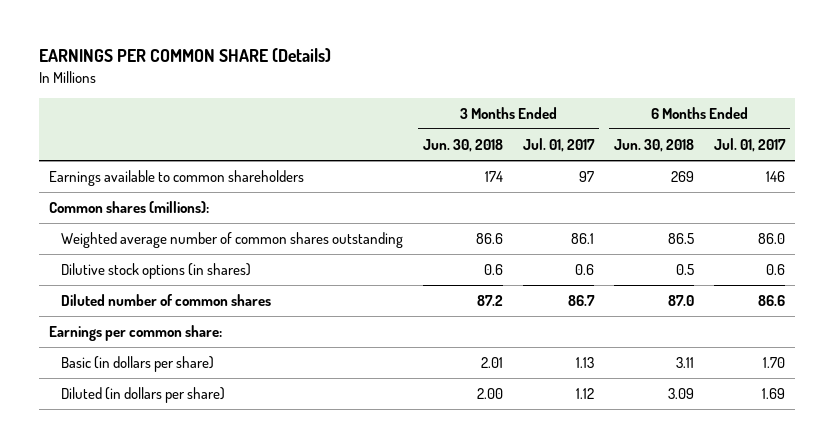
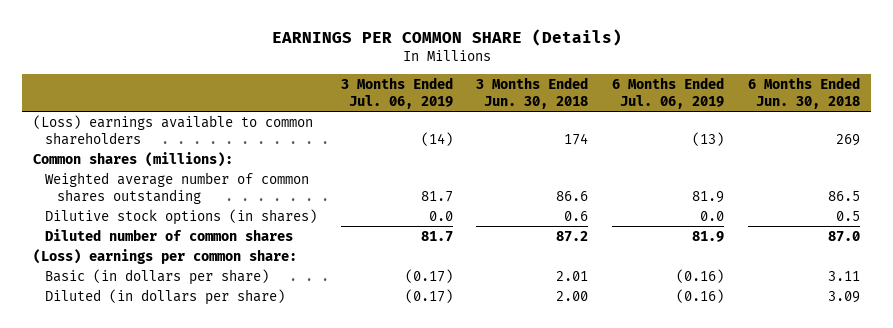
- | 3 Months Ended Jun. 30, 2018 | 3 Months Ended Jul. 01, 2017 | 6 Months Ended Jun. 30, 2018 | 6 Months Ended Jul. 01, 2017
+ | 3 Months Ended Jul. 06, 2019 | 3 Months Ended Jun. 30, 2018 | 6 Months Ended Jul. 06, 2019 | 6 Months Ended Jun. 30, 2018
- Earnings available to common shareholders | 174 | 97 | 269 | 146
+ (Loss) earnings available to common shareholders | (14) | 174 | (13) | 269
- Earnings per common share:
+ (Loss) earnings per common share:

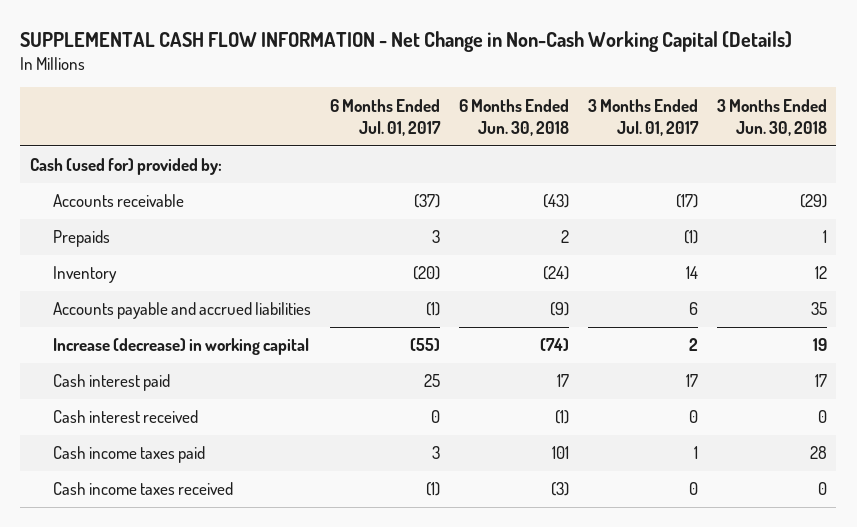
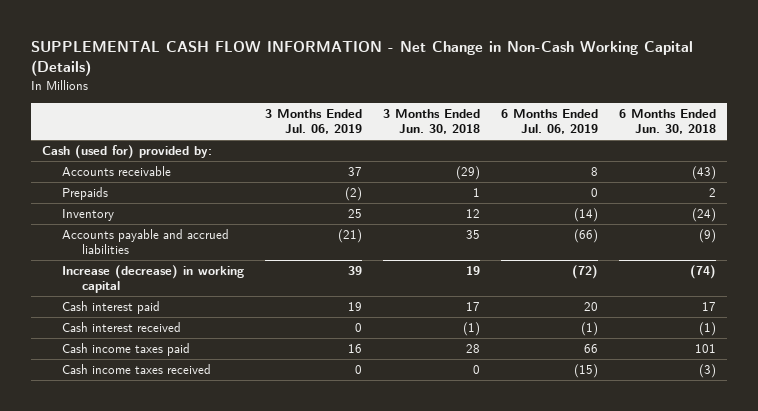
- | 6 Months Ended Jul. 01, 2017 | 6 Months Ended Jun. 30, 2018 | 3 Months Ended Jul. 01, 2017 | 3 Months Ended Jun. 30, 2018
+ | 3 Months Ended Jul. 06, 2019 | 3 Months Ended Jun. 30, 2018 | 6 Months Ended Jul. 06, 2019 | 6 Months Ended Jun. 30, 2018
- Cash interest received | 0 | (1) | 0 | 0
+ Cash interest received | 0 | (1) | (1) | (1)

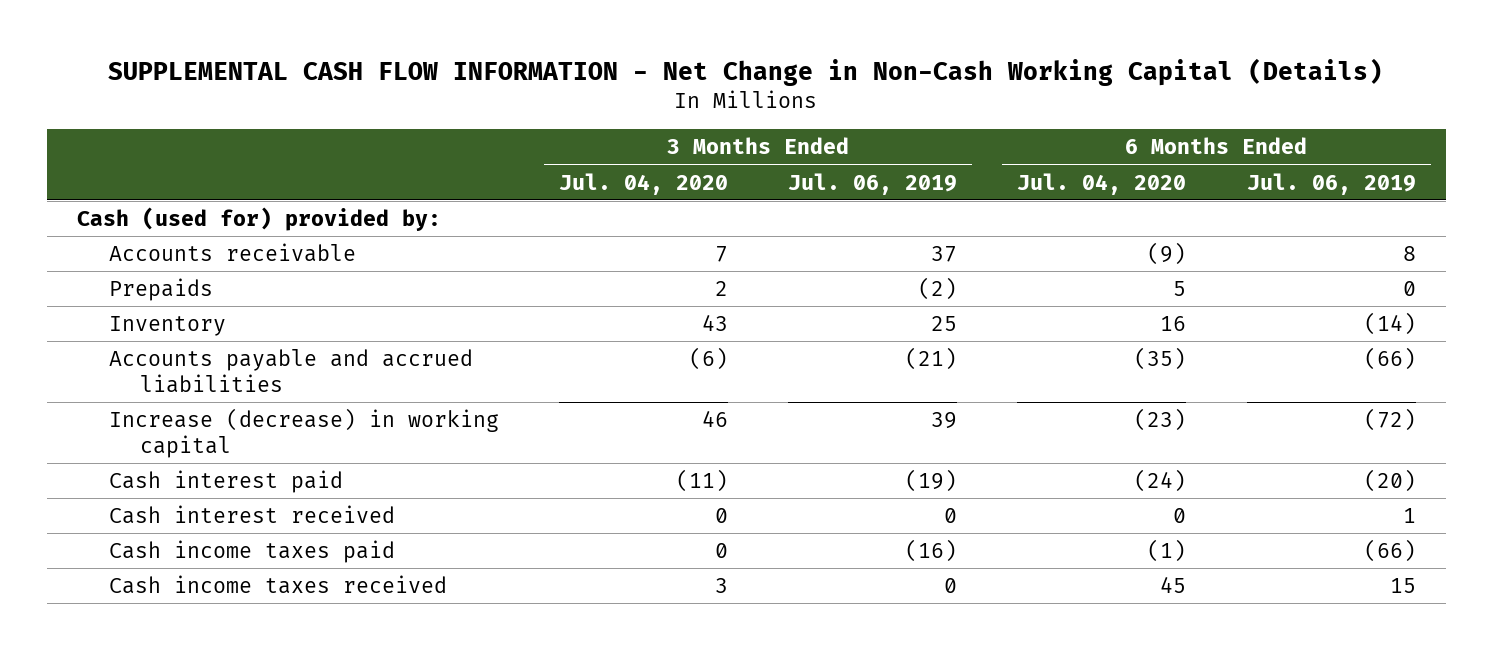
- | 3 Months Ended Jul. 06, 2019 | 3 Months Ended Jun. 30, 2018 | 6 Months Ended Jul. 06, 2019 | 6 Months Ended Jun. 30, 2018
+ | 3 Months Ended Jul. 04, 2020 | 3 Months Ended Jul. 06, 2019 | 6 Months Ended Jul. 04, 2020 | 6 Months Ended Jul. 06, 2019
- Cash interest paid | 19 | 17 | 20 | 17
- Cash interest received | 0 | (1) | (1) | (1)
- Cash income taxes paid | 16 | 28 | 66 | 101
- Cash income taxes received | 0 | 0 | (15) | (3)
+ Cash interest paid | (11) | (19) | (24) | (20)
+ Cash interest received | 0 | 0 | 0 | 1
+ Cash income taxes paid | 0 | (16) | (1) | (66)
+ Cash income taxes received | 3 | 0 | 45 | 15

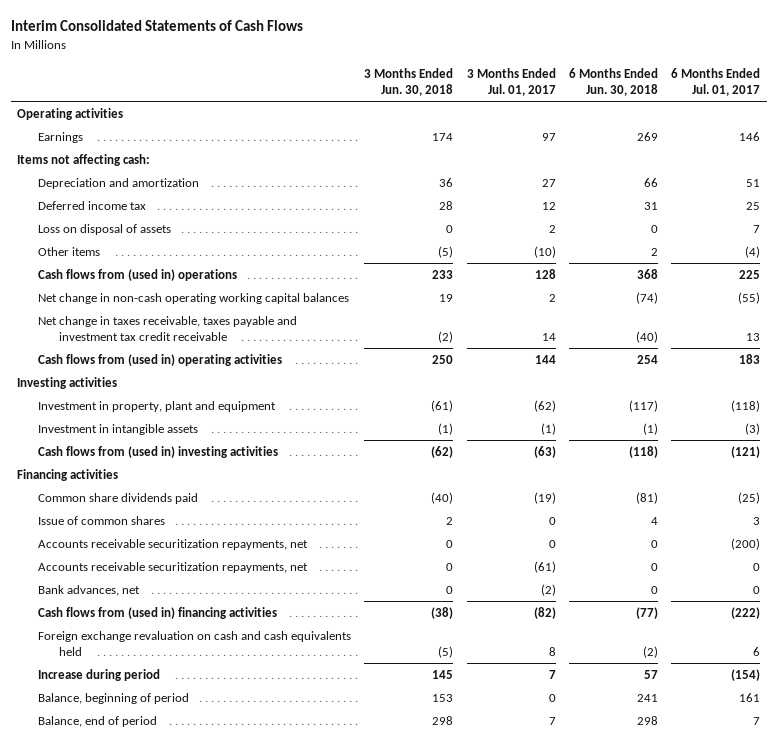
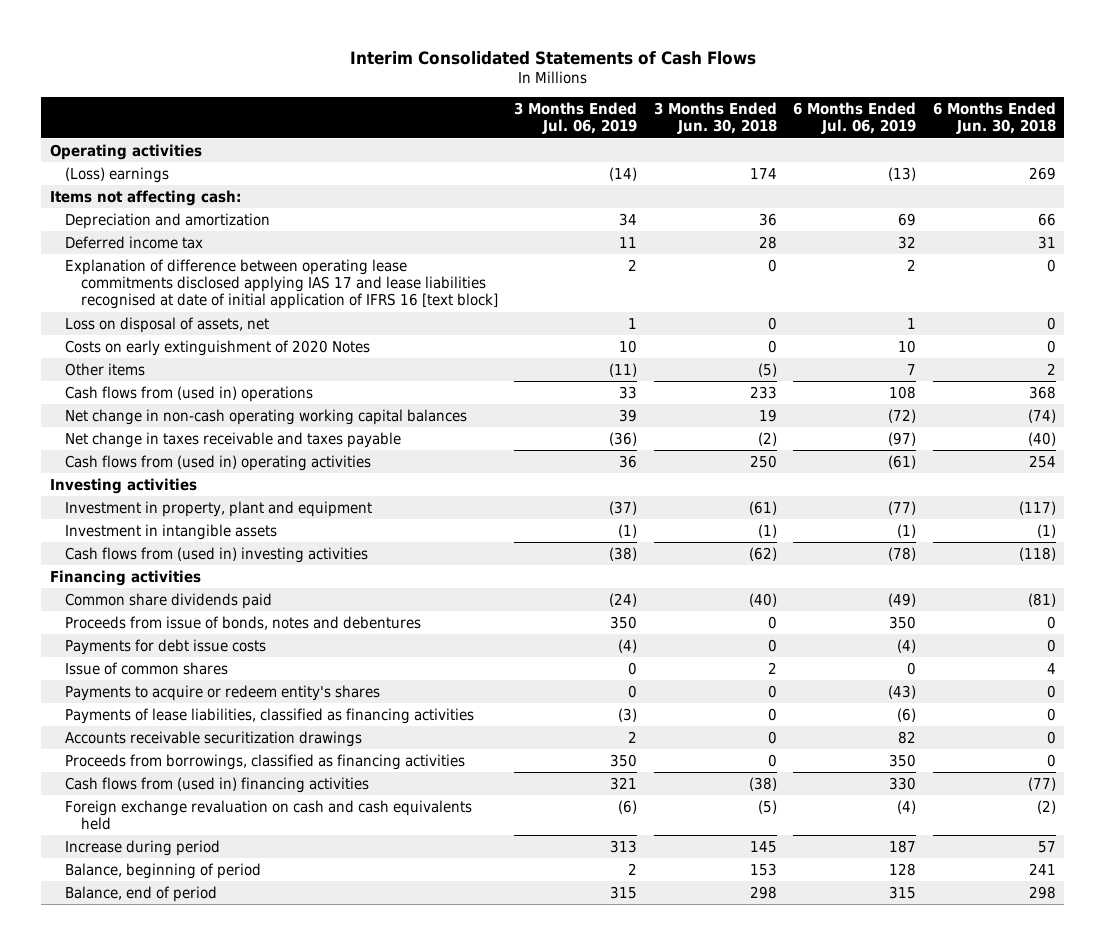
- | 3 Months Ended Jun. 30, 2018 | 3 Months Ended Jul. 01, 2017 | 6 Months Ended Jun. 30, 2018 | 6 Months Ended Jul. 01, 2017
+ | 3 Months Ended Jul. 06, 2019 | 3 Months Ended Jun. 30, 2018 | 6 Months Ended Jul. 06, 2019 | 6 Months Ended Jun. 30, 2018
- Earnings | 174 | 97 | 269 | 146
+ (Loss) earnings | (14) | 174 | (13) | 269
- Loss on disposal of assets | 0 | 2 | 0 | 7
+ Explanation of difference between operating lease commitments disclosed applying IAS 17 and lease liabilities recognised at date of initial application of IFRS 16 [text block] | 2 | 0 | 2 | 0
+ Loss on disposal of assets, net | 1 | 0 | 1 | 0
+ Costs on early extinguishment of 2020 Notes | 10 | 0 | 10 | 0
- Net change in taxes receivable, taxes payable and investment tax credit receivable | (2) | 14 | (40) | 13
+ Net change in taxes receivable and taxes payable | (36) | (2) | (97) | (40)
+ Proceeds from issue of bonds, notes and debentures | 350 | 0 | 350 | 0
+ Payments for debt issue costs | (4) | 0 | (4) | 0
- Accounts receivable securitization repayments, net | 0 | 0 | 0 | (200)
- Accounts receivable securitization repayments, net | 0 | (61) | 0 | 0
- Bank advances, net | 0 | (2) | 0 | 0
+ Payments to acquire or redeem entity's shares | 0 | 0 | (43) | 0
+ Payments of lease liabilities, classified as financing activities | (3) | 0 | (6) | 0
+ Accounts receivable securitization drawings | 2 | 0 | 82 | 0
+ Proceeds from borrowings, classified as financing activities | 350 | 0 | 350 | 0

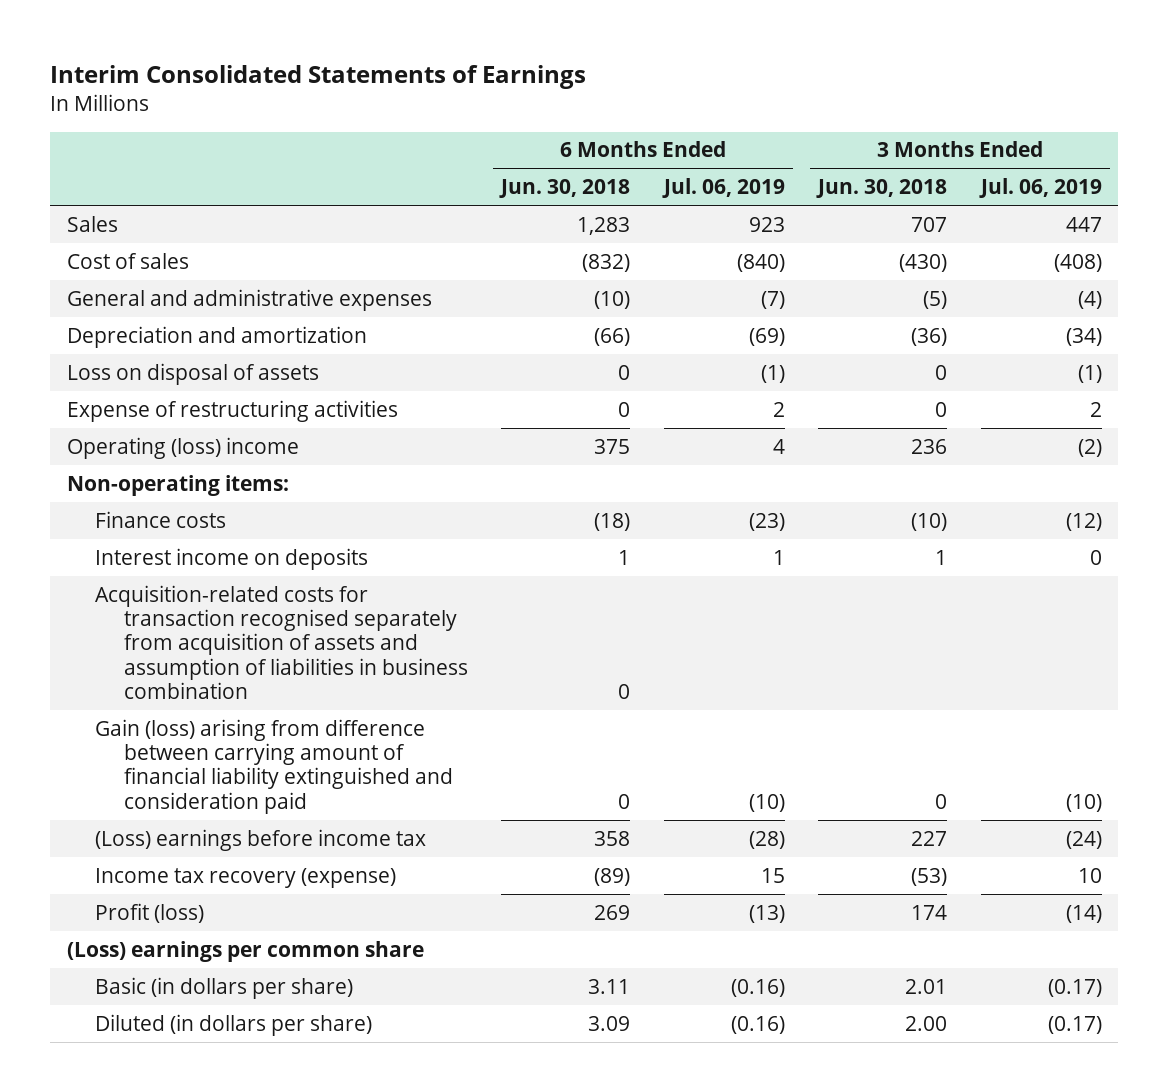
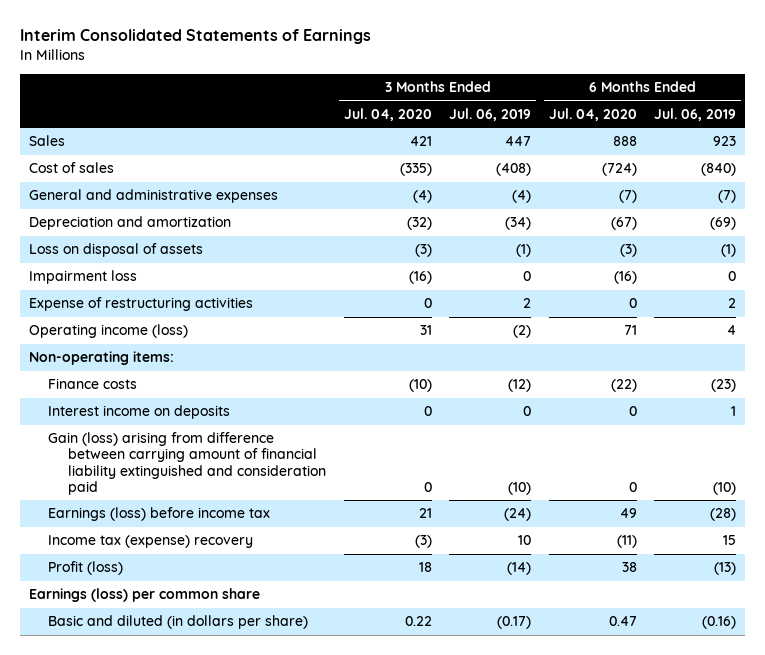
- | 6 Months Ended Jun. 30, 2018 | 6 Months Ended Jul. 06, 2019 | 3 Months Ended Jun. 30, 2018 | 3 Months Ended Jul. 06, 2019
+ | 3 Months Ended Jul. 04, 2020 | 3 Months Ended Jul. 06, 2019 | 6 Months Ended Jul. 04, 2020 | 6 Months Ended Jul. 06, 2019
+ Impairment loss | (16) | 0 | (16) | 0
- Operating (loss) income | 375 | 4 | 236 | (2)
+ Operating income (loss) | 31 | (2) | 71 | 4
- Acquisition-related costs for transaction recognised separately from acquisition of assets and assumption of liabilities in business combination | 0 | | |
- (Loss) earnings before income tax | 358 | (28) | 227 | (24)
- Income tax recovery (expense) | (89) | 15 | (53) | 10
+ Earnings (loss) before income tax | 21 | (24) | 49 | (28)
+ Income tax (expense) recovery | (3) | 10 | (11) | 15
- (Loss) earnings per common share
- Basic (in dollars per share) | 3.11 | (0.16) | 2.01 | (0.17)
- Diluted (in dollars per share) | 3.09 | (0.16) | 2.00 | (0.17)
+ Earnings (loss) per common share
+ Basic and diluted (in dollars per share) | 0.22 | (0.17) | 0.47 | (0.16)

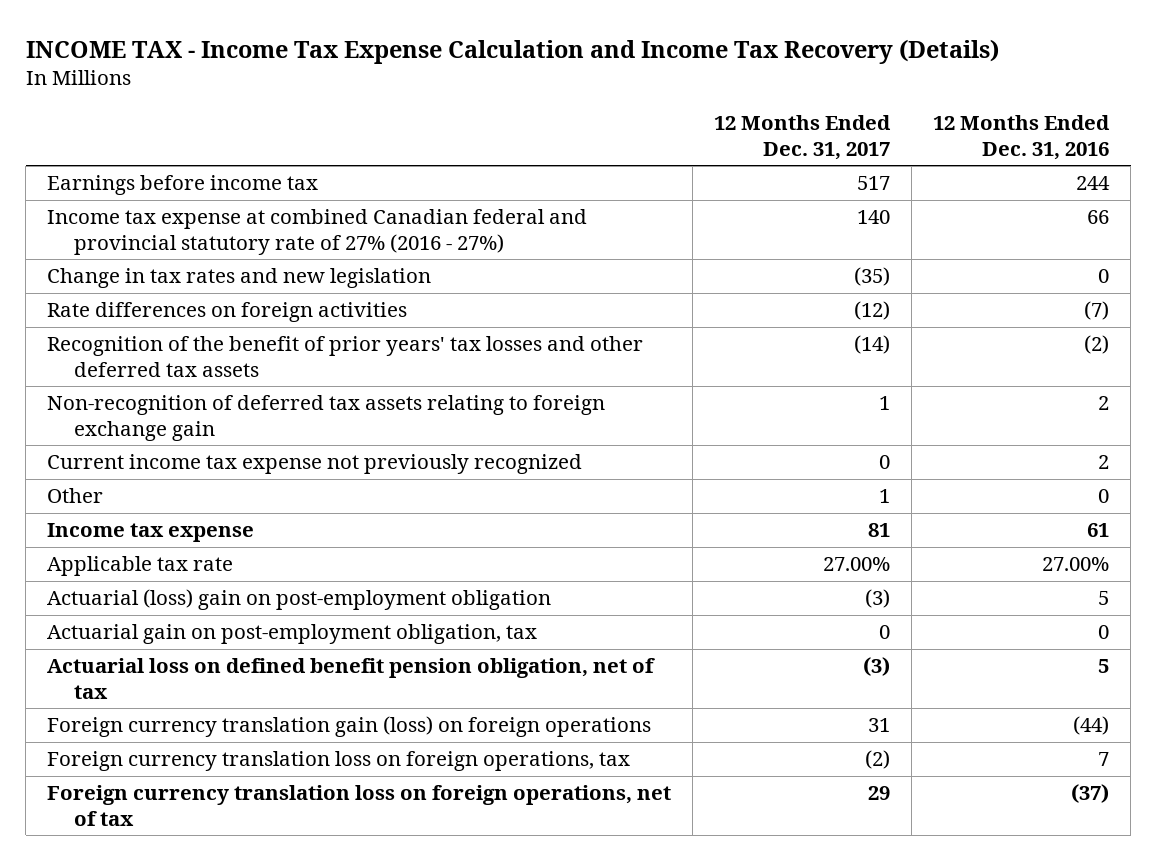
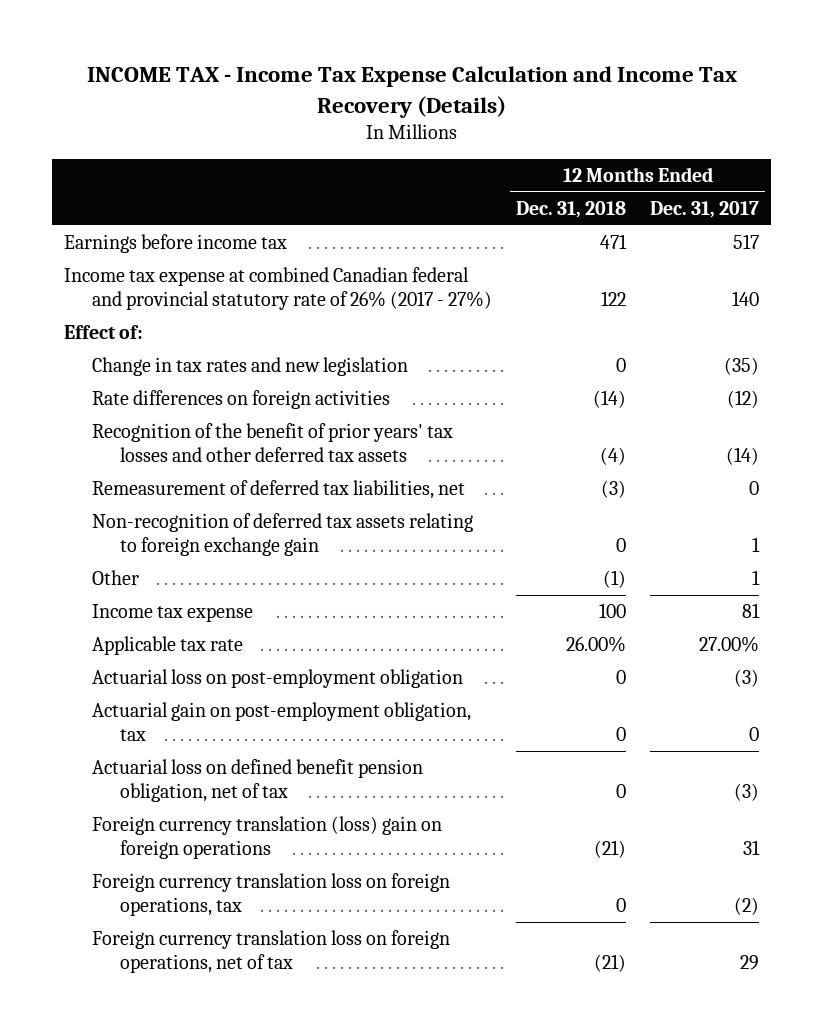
- | 12 Months Ended Dec. 31, 2017 | 12 Months Ended Dec. 31, 2016
+ | 12 Months Ended Dec. 31, 2018 | 12 Months Ended Dec. 31, 2017
- Income tax expense at combined Canadian federal and provincial statutory rate of 27% (2016 - 27%) | 140 | 66
+ Income tax expense at combined Canadian federal and provincial statutory rate of 26% (2017 - 27%) | 122 | 140
+ Effect of:
+ Remeasurement of deferred tax liabilities, net | (3) | 0
- Current income tax expense not previously recognized | 0 | 2
- Actuarial (loss) gain on post-employment obligation | (3) | 5
+ Actuarial loss on post-employment obligation | 0 | (3)
- Foreign currency translation gain (loss) on foreign operations | 31 | (44)
+ Foreign currency translation (loss) gain on foreign operations | (21) | 31

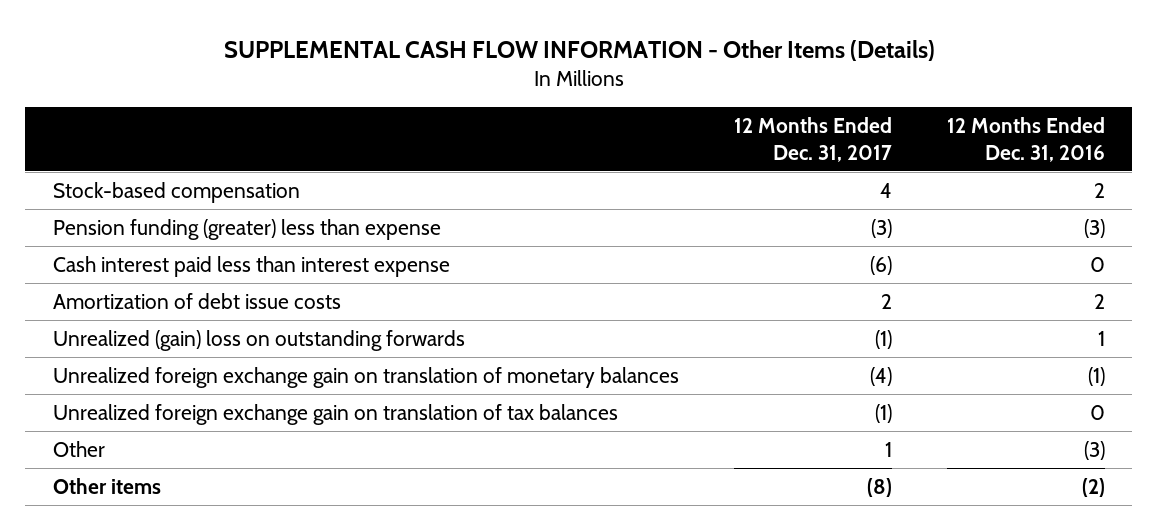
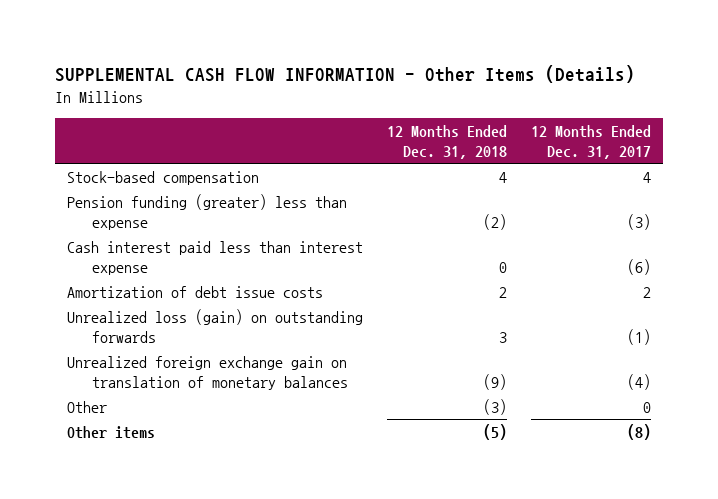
- | 12 Months Ended Dec. 31, 2017 | 12 Months Ended Dec. 31, 2016
+ | 12 Months Ended Dec. 31, 2018 | 12 Months Ended Dec. 31, 2017
- Unrealized (gain) loss on outstanding forwards | (1) | 1
+ Unrealized loss (gain) on outstanding forwards | 3 | (1)
- Unrealized foreign exchange gain on translation of tax balances | (1) | 0
- Other | 1 | (3)
+ Other | (3) | 0

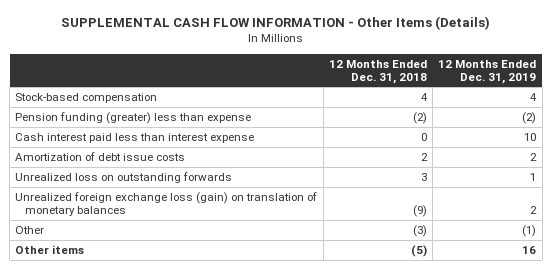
- | 12 Months Ended Dec. 31, 2018 | 12 Months Ended Dec. 31, 2017
+ | 12 Months Ended Dec. 31, 2018 | 12 Months Ended Dec. 31, 2019
- Unrealized loss (gain) on outstanding forwards | 3 | (1)
- Unrealized foreign exchange gain on translation of monetary balances | (9) | (4)
+ Unrealized loss on outstanding forwards | 3 | 1
+ Unrealized foreign exchange loss (gain) on translation of monetary balances | (9) | 2

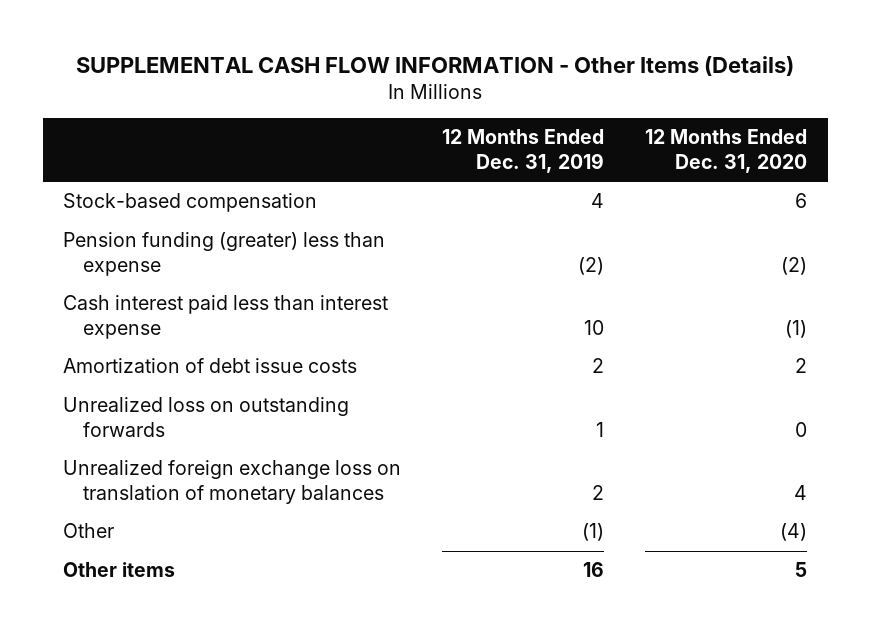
- | 12 Months Ended Dec. 31, 2018 | 12 Months Ended Dec. 31, 2019
+ | 12 Months Ended Dec. 31, 2019 | 12 Months Ended Dec. 31, 2020
- Unrealized foreign exchange loss (gain) on translation of monetary balances | (9) | 2
+ Unrealized foreign exchange loss on translation of monetary balances | 2 | 4

